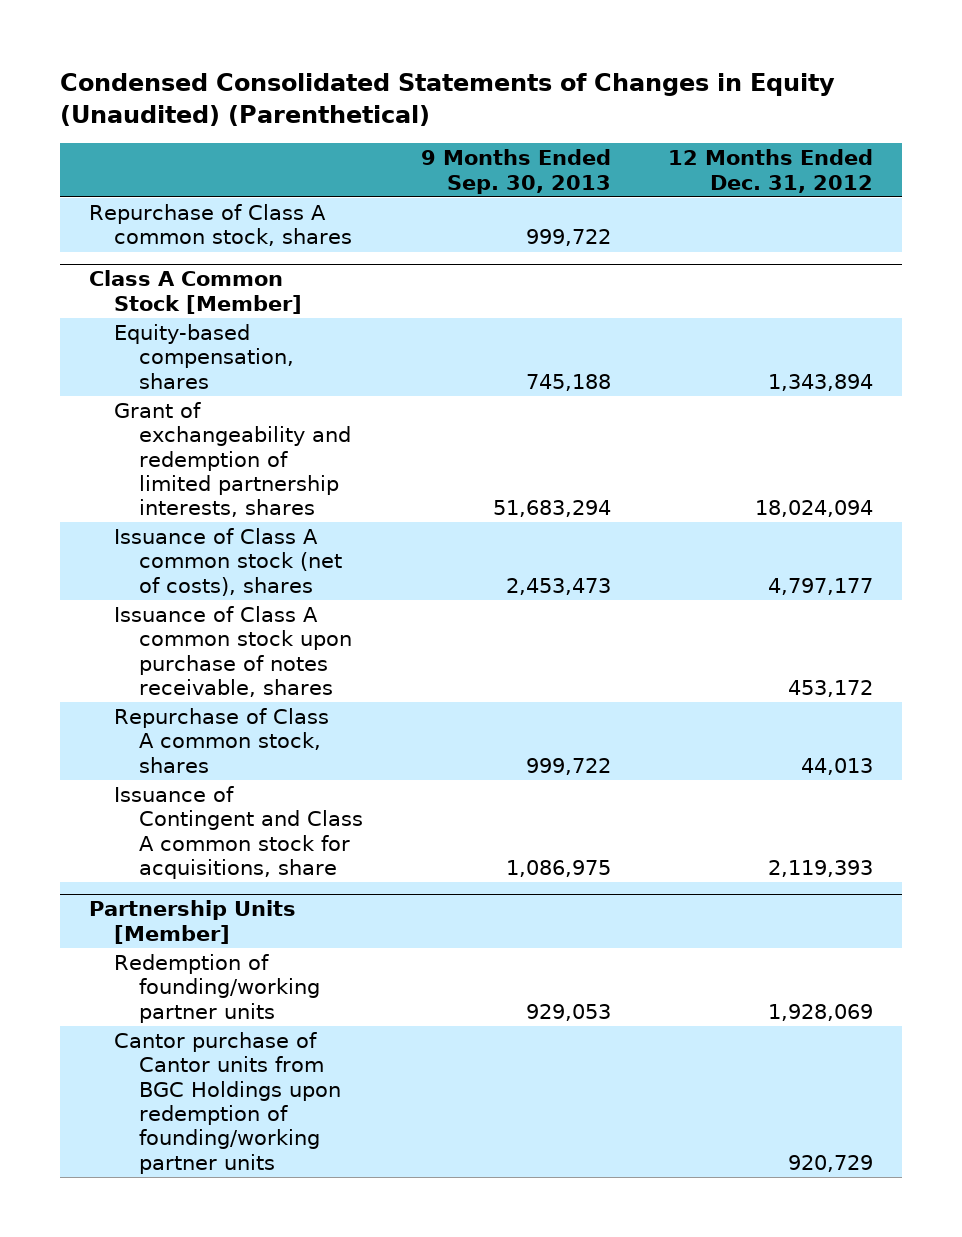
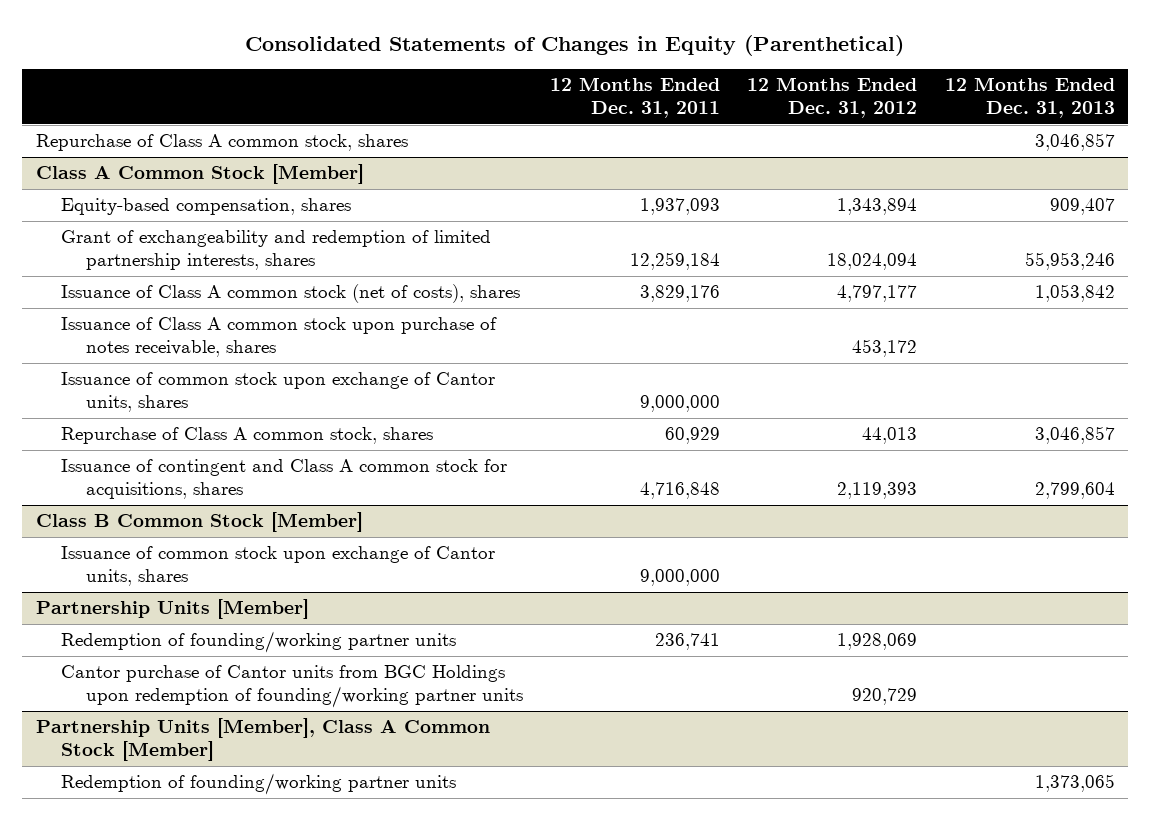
- Condensed Consolidated Statements of Changes in Equity (Unaudited) (Parenthetical)
+ Consolidated Statements of Changes in Equity (Parenthetical)
- | 9 Months Ended Sep. 30, 2013 | 12 Months Ended Dec. 31, 2012
+ | 12 Months Ended Dec. 31, 2011 | 12 Months Ended Dec. 31, 2012 | 12 Months Ended Dec. 31, 2013
@ Class A Common Stock [Member]
+ Issuance of common stock upon exchange of Cantor units, shares | 9,000,000 | |
- Issuance of Contingent and Class A common stock for acquisitions, share | 1,086,975 | 2,119,393
+ Issuance of contingent and Class A common stock for acquisitions, shares | 4,716,848 | 2,119,393 | 2,799,604
+ Class B Common Stock [Member]
+ Issuance of common stock upon exchange of Cantor units, shares | 9,000,000 | |
+ Partnership Units [Member], Class A Common Stock [Member]
+ Redemption of founding/working partner units | | | 1,373,065

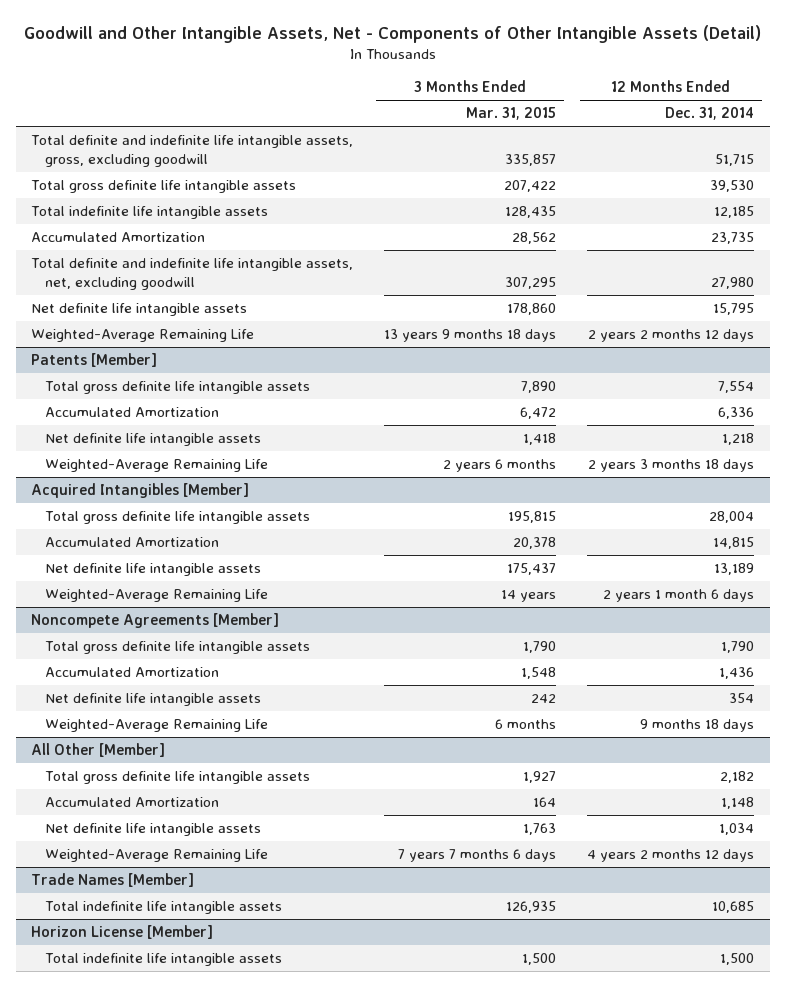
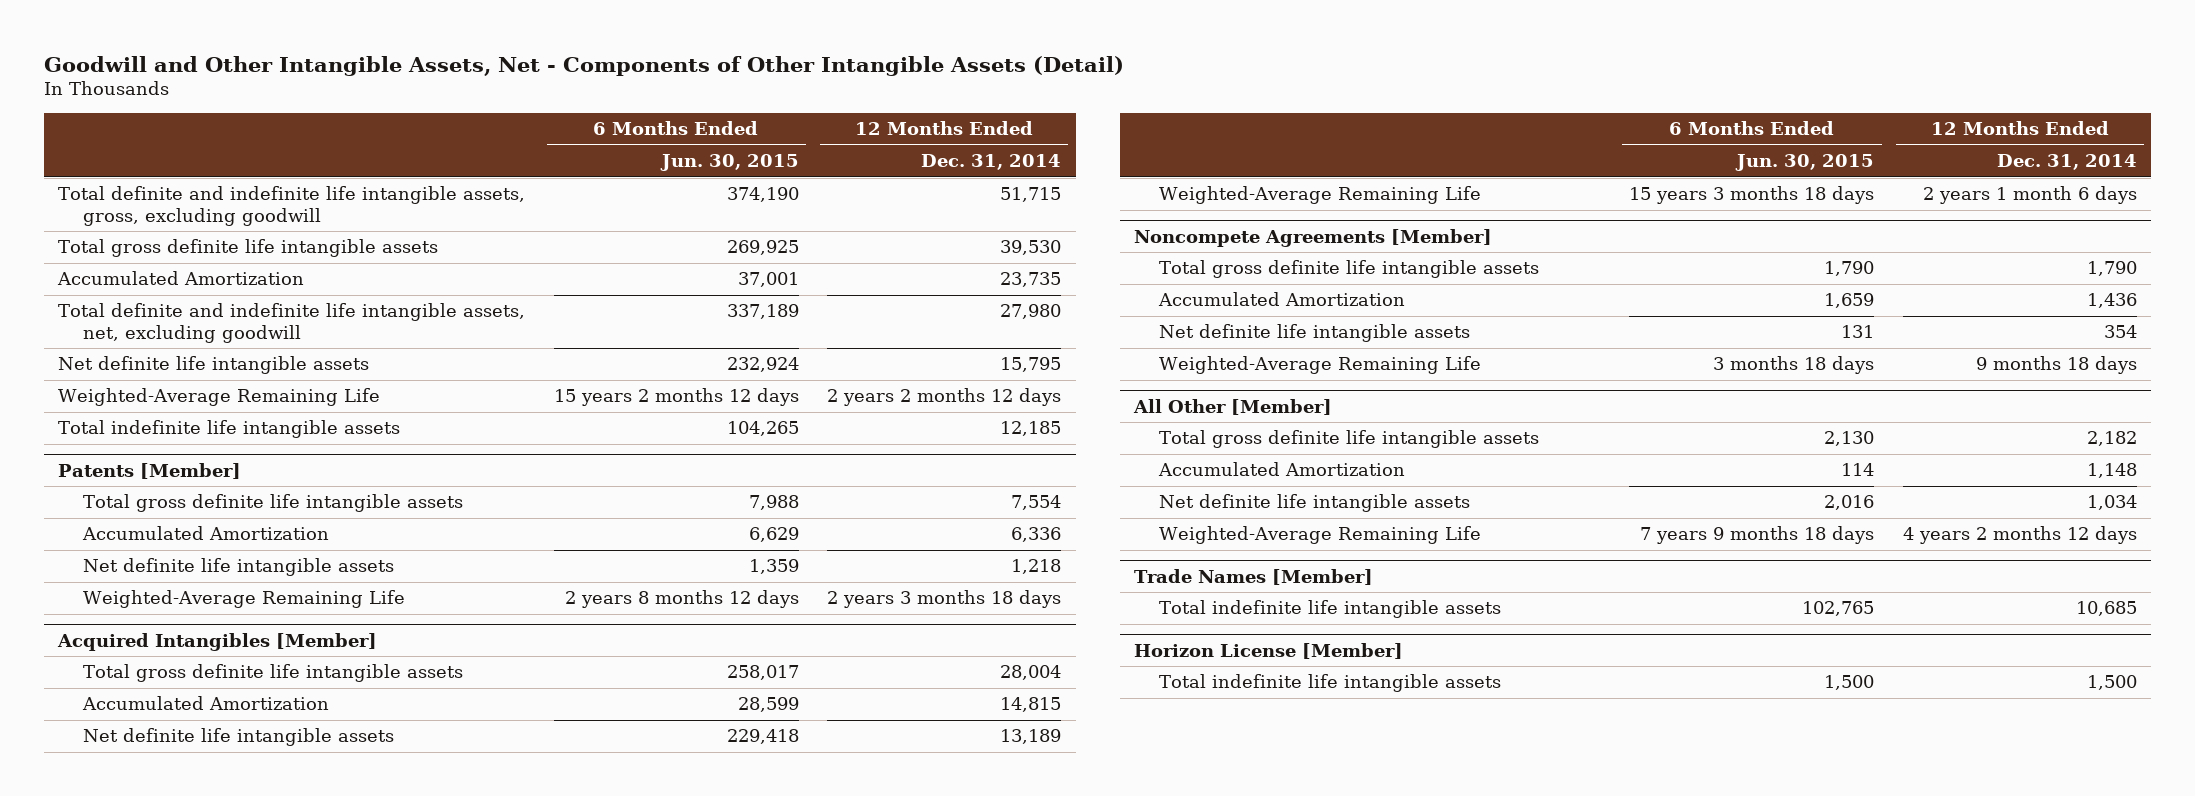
- | 3 Months Ended Mar. 31, 2015 | 12 Months Ended Dec. 31, 2014
+ | 6 Months Ended Jun. 30, 2015 | 12 Months Ended Dec. 31, 2014
moved down: Total indefinite life intangible assets | 104,265 | 12,185

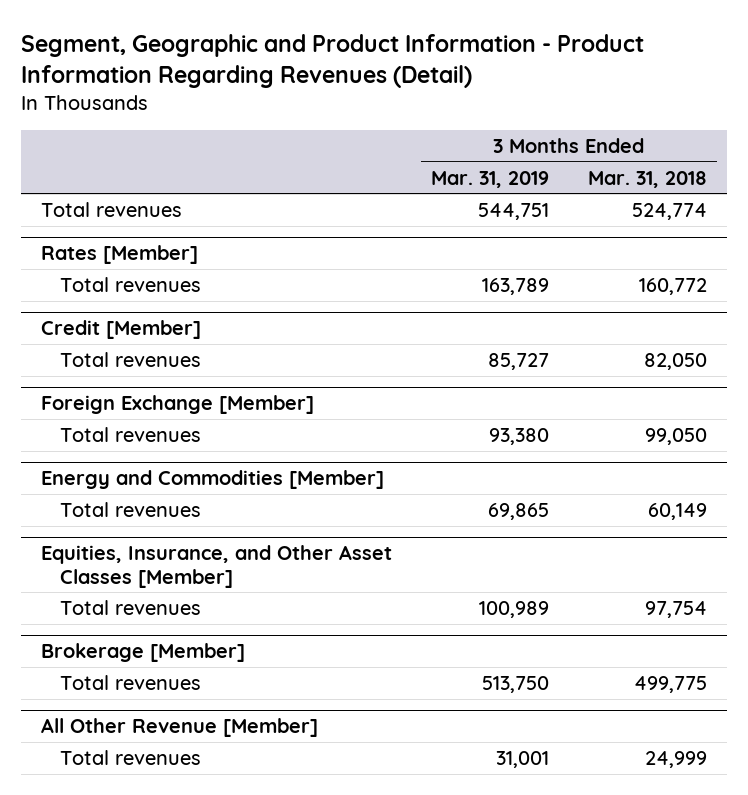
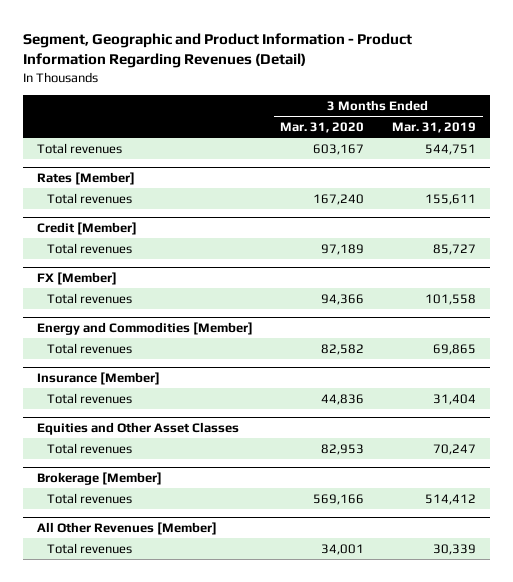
- | 3 Months Ended Mar. 31, 2019 | 3 Months Ended Mar. 31, 2018
+ | 3 Months Ended Mar. 31, 2020 | 3 Months Ended Mar. 31, 2019
@ Rates [Member]
- Total revenues | 163,789 | 160,772
+ Total revenues | 167,240 | 155,611
- Foreign Exchange [Member]
- Total revenues | 93,380 | 99,050
+ FX [Member]
+ Total revenues | 94,366 | 101,558
- Equities, Insurance, and Other Asset Classes [Member]
- Total revenues | 100,989 | 97,754
+ Insurance [Member]
+ Total revenues | 44,836 | 31,404
+ Equities and Other Asset Classes
+ Total revenues | 82,953 | 70,247
@ Brokerage [Member]
- Total revenues | 513,750 | 499,775
- All Other Revenue [Member]
- Total revenues | 31,001 | 24,999
@ Brokerage [Member]
+ Total revenues | 569,166 | 514,412
+ All Other Revenues [Member]
+ Total revenues | 34,001 | 30,339

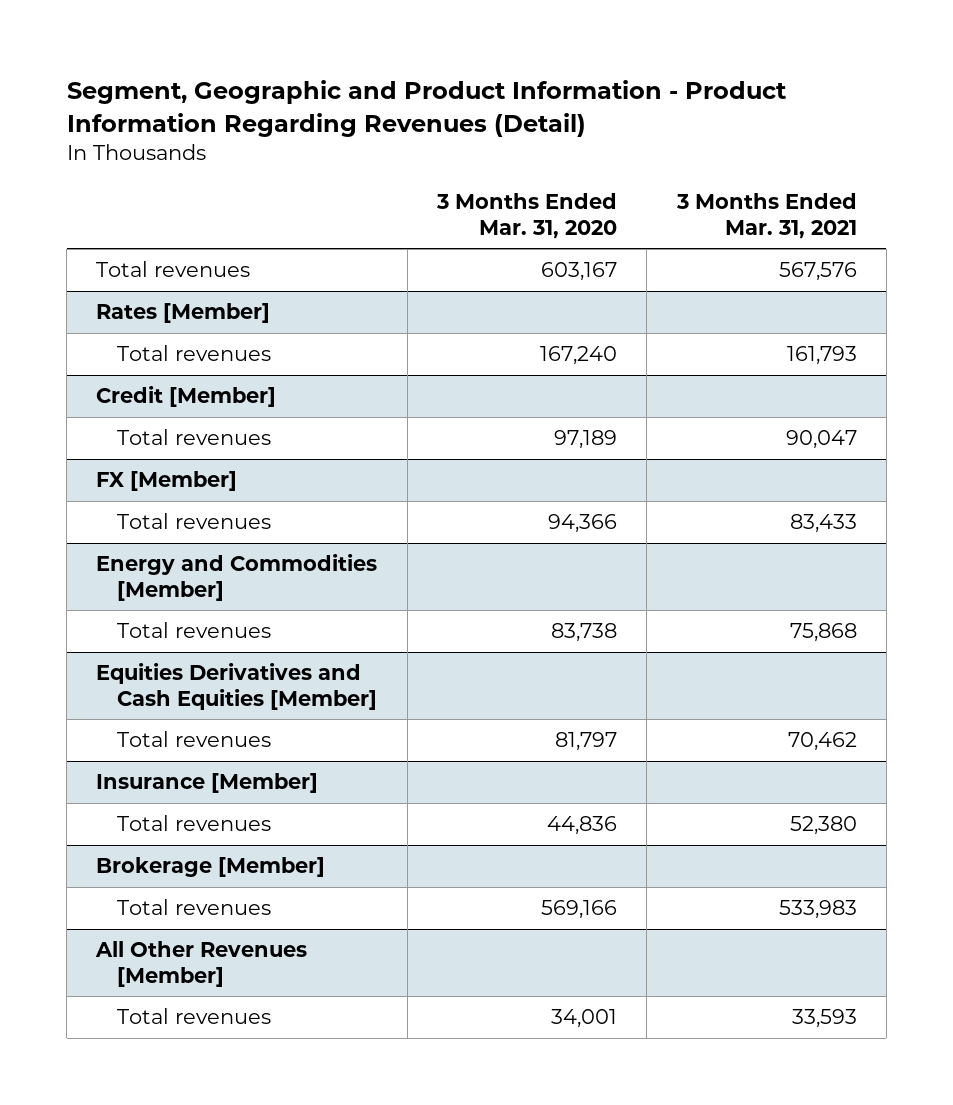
- | 3 Months Ended Mar. 31, 2020 | 3 Months Ended Mar. 31, 2019
+ | 3 Months Ended Mar. 31, 2020 | 3 Months Ended Mar. 31, 2021
@ Energy and Commodities [Member]
- Total revenues | 82,582 | 69,865
+ Total revenues | 83,738 | 75,868
+ Equities Derivatives and Cash Equities [Member]
+ Total revenues | 81,797 | 70,462
- Equities and Other Asset Classes
- Total revenues | 82,953 | 70,247

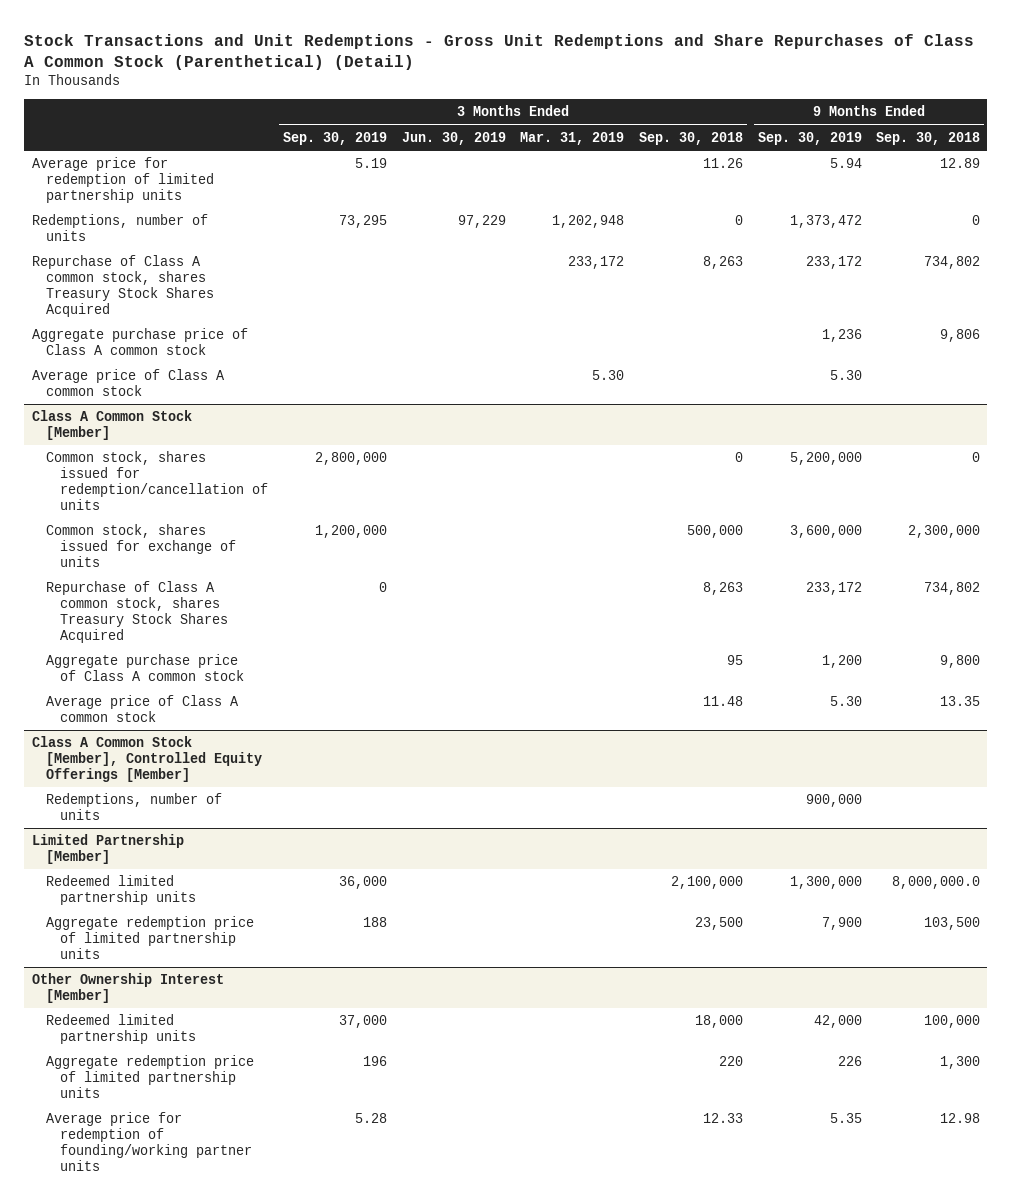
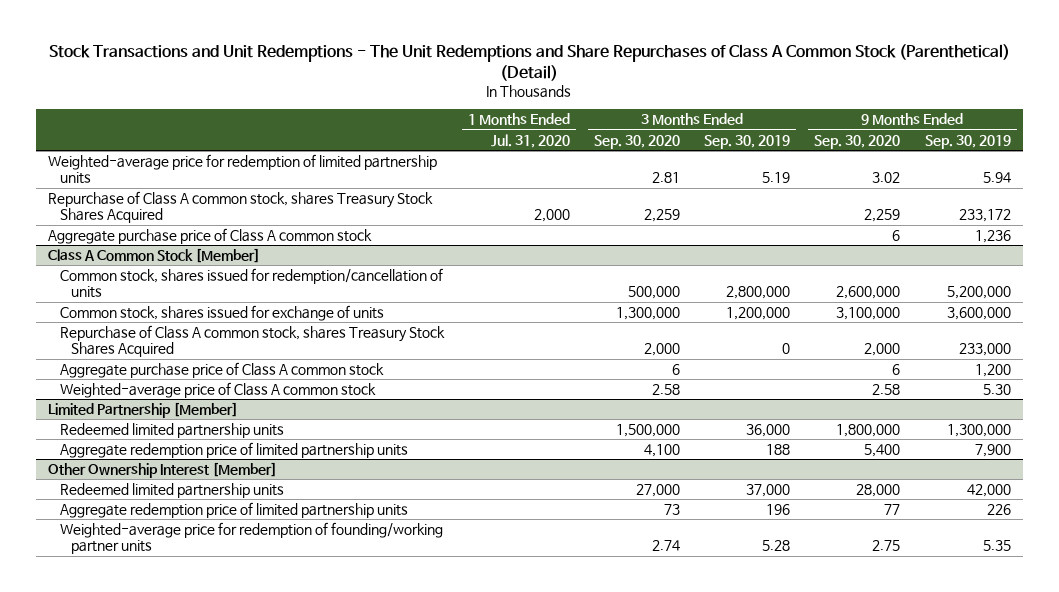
- Stock Transactions and Unit Redemptions - Gross Unit Redemptions and Share Repurchases of Class A Common Stock (Parenthetical) (Detail)
+ Stock Transactions and Unit Redemptions - The Unit Redemptions and Share Repurchases of Class A Common Stock (Parenthetical) (Detail)
- | 3 Months Ended Sep. 30, 2019 | 3 Months Ended Jun. 30, 2019 | 3 Months Ended Mar. 31, 2019 | 3 Months Ended Sep. 30, 2018 | 9 Months Ended Sep. 30, 2019 | 9 Months Ended Sep. 30, 2018
+ | 1 Months Ended Jul. 31, 2020 | 3 Months Ended Sep. 30, 2020 | 3 Months Ended Sep. 30, 2019 | 9 Months Ended Sep. 30, 2020 | 9 Months Ended Sep. 30, 2019
- Average price for redemption of limited partnership units | 5.19 | | | 11.26 | 5.94 | 12.89
- Redemptions, number of units | 73,295 | 97,229 | 1,202,948 | 0 | 1,373,472 | 0
+ Weighted-average price for redemption of limited partnership units | | 2.81 | 5.19 | 3.02 | 5.94
- Average price of Class A common stock | | | 5.30 | | 5.30 |
@ Class A Common Stock [Member]
- Repurchase of Class A common stock, shares Treasury Stock Shares Acquired | 0 | | | 8,263 | 233,172 | 734,802
+ Repurchase of Class A common stock, shares Treasury Stock Shares Acquired | | 2,000 | 0 | 2,000 | 233,000
- Average price of Class A common stock | | | | 11.48 | 5.30 | 13.35
- Class A Common Stock [Member], Controlled Equity Offerings [Member]
- Redemptions, number of units | | | | | 900,000 |
@ Class A Common Stock [Member]
+ Weighted-average price of Class A common stock | | 2.58 | | 2.58 | 5.30
@ Other Ownership Interest [Member]
- Average price for redemption of founding/working partner units | 5.28 | | | 12.33 | 5.35 | 12.98
+ Weighted-average price for redemption of founding/working partner units | | 2.74 | 5.28 | 2.75 | 5.35

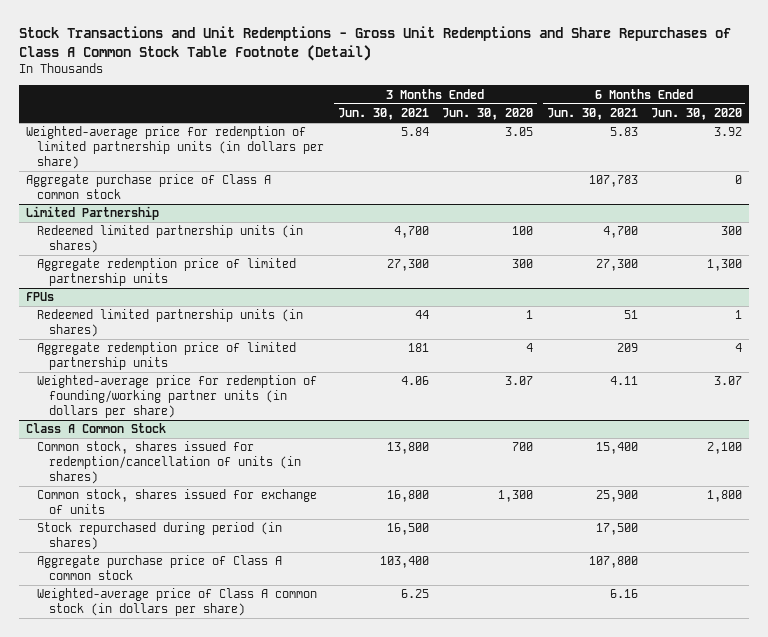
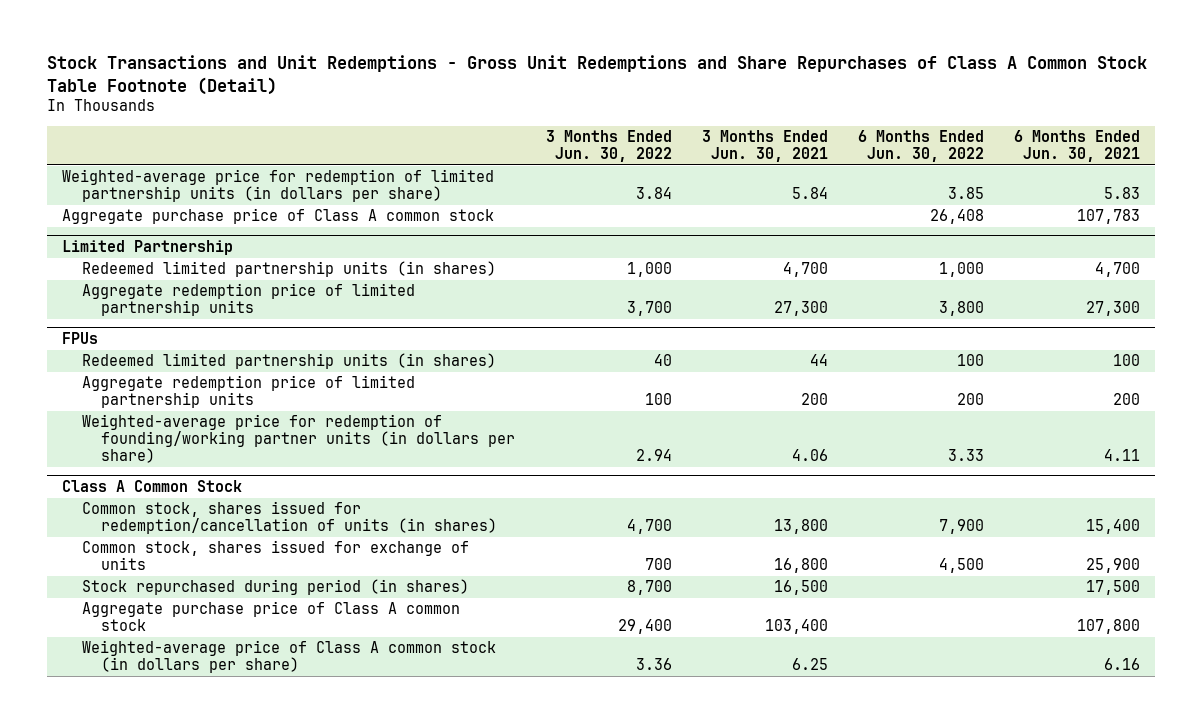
- | 3 Months Ended Jun. 30, 2021 | 3 Months Ended Jun. 30, 2020 | 6 Months Ended Jun. 30, 2021 | 6 Months Ended Jun. 30, 2020
+ | 3 Months Ended Jun. 30, 2022 | 3 Months Ended Jun. 30, 2021 | 6 Months Ended Jun. 30, 2022 | 6 Months Ended Jun. 30, 2021
@ FPUs
- Redeemed limited partnership units (in shares) | 44 | 1 | 51 | 1
- Aggregate redemption price of limited partnership units | 181 | 4 | 209 | 4
+ Redeemed limited partnership units (in shares) | 40 | 44 | 100 | 100
+ Aggregate redemption price of limited partnership units | 100 | 200 | 200 | 200

